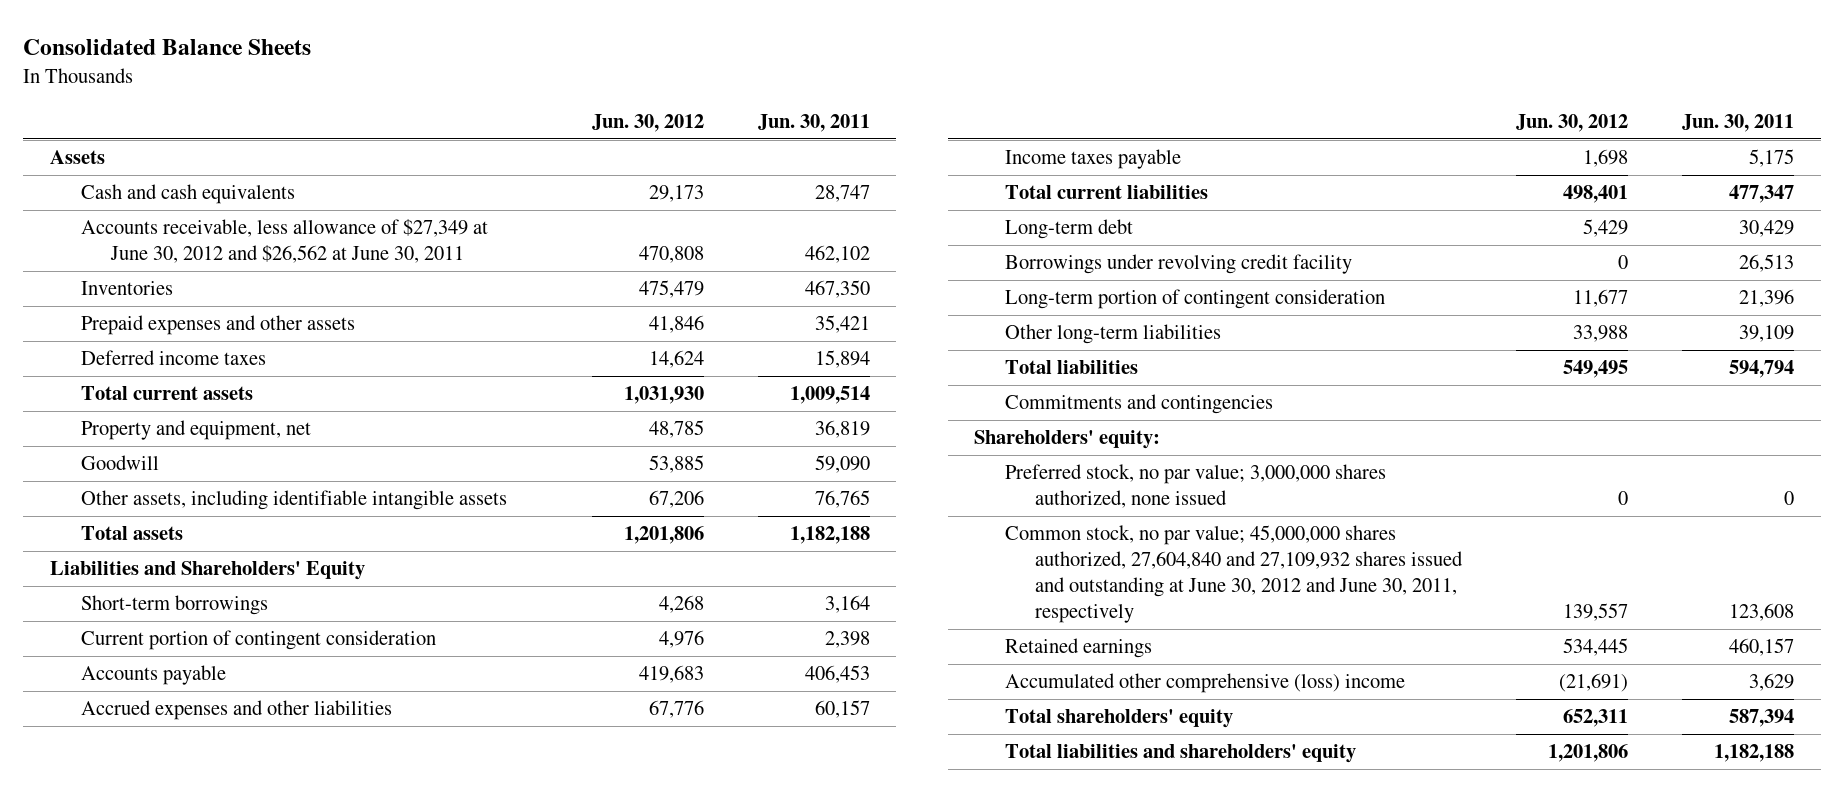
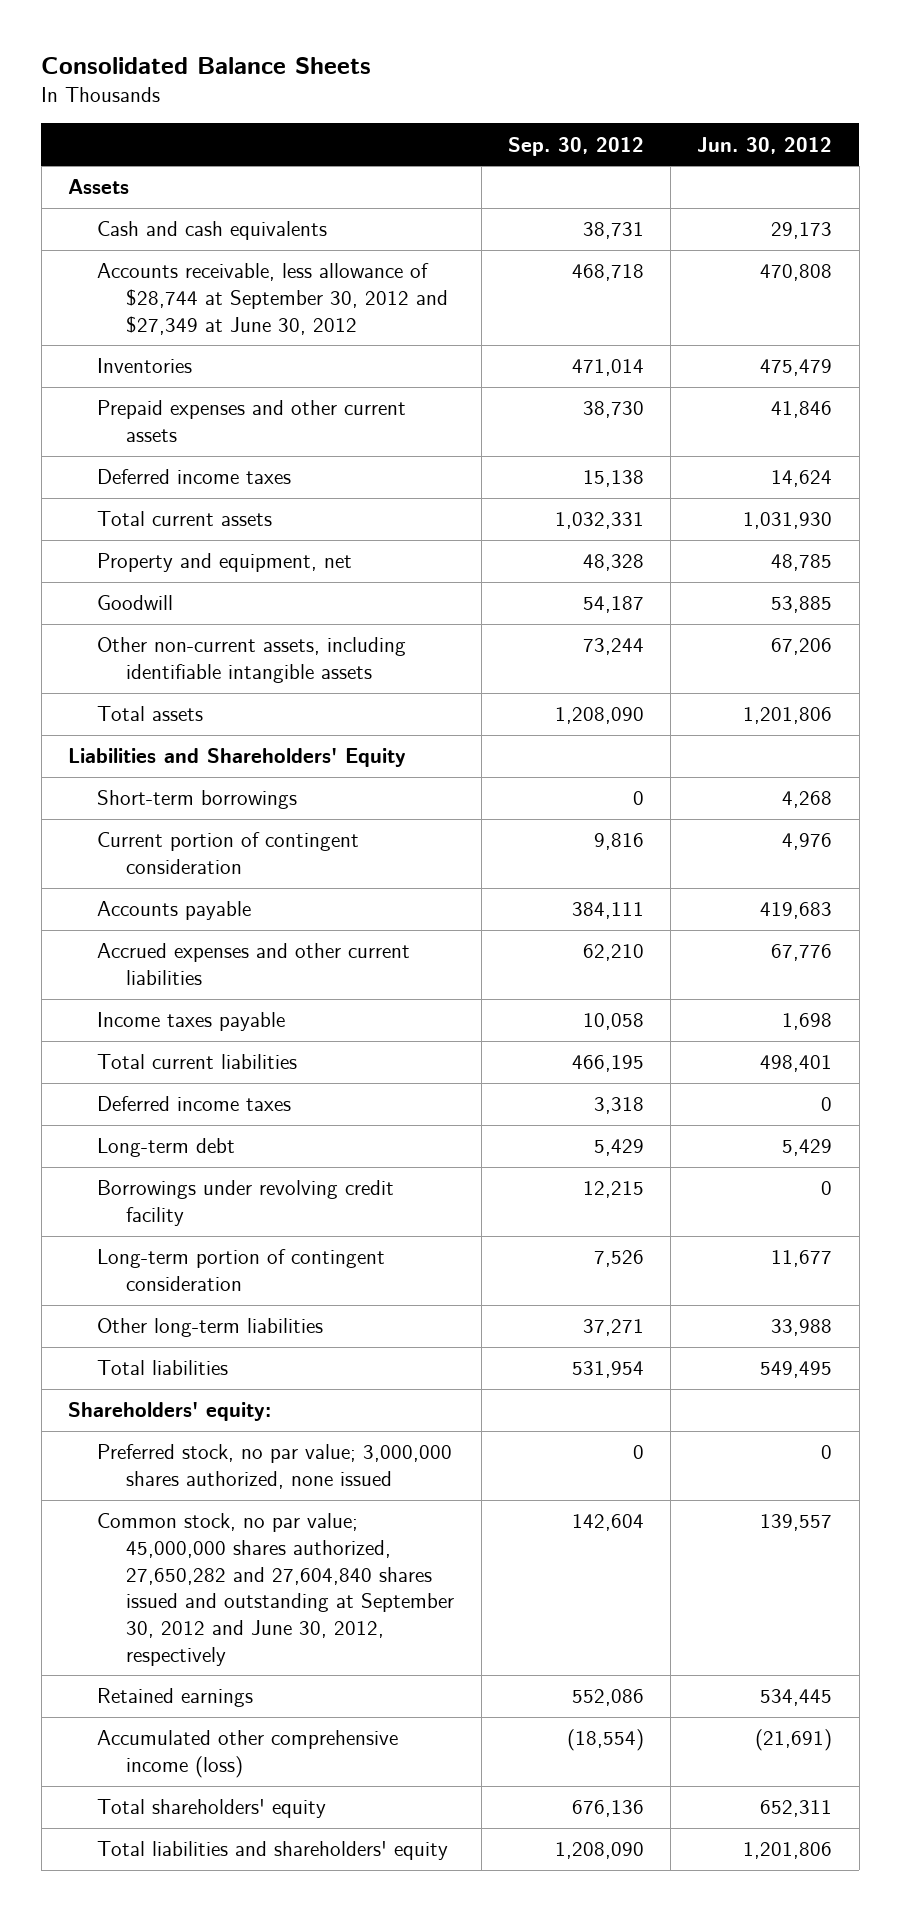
- | Jun. 30, 2012 | Jun. 30, 2011
+ | Sep. 30, 2012 | Jun. 30, 2012
- Accounts receivable, less allowance of $27,349 at June 30, 2012 and $26,562 at June 30, 2011 | 470,808 | 462,102
+ Accounts receivable, less allowance of $28,744 at September 30, 2012 and $27,349 at June 30, 2012 | 468,718 | 470,808
- Prepaid expenses and other assets | 41,846 | 35,421
+ Prepaid expenses and other current assets | 38,730 | 41,846
- Other assets, including identifiable intangible assets | 67,206 | 76,765
+ Other non-current assets, including identifiable intangible assets | 73,244 | 67,206
- Accrued expenses and other liabilities | 67,776 | 60,157
+ Accrued expenses and other current liabilities | 62,210 | 67,776
+ Deferred income taxes | 3,318 | 0
- Commitments and contingencies
- Common stock, no par value; 45,000,000 shares authorized, 27,604,840 and 27,109,932 shares issued and outstanding at June 30, 2012 and June 30, 2011, respectively | 139,557 | 123,608
+ Common stock, no par value; 45,000,000 shares authorized, 27,650,282 and 27,604,840 shares issued and outstanding at September 30, 2012 and June 30, 2012, respectively | 142,604 | 139,557
- Accumulated other comprehensive (loss) income | (21,691) | 3,629
+ Accumulated other comprehensive income (loss) | (18,554) | (21,691)

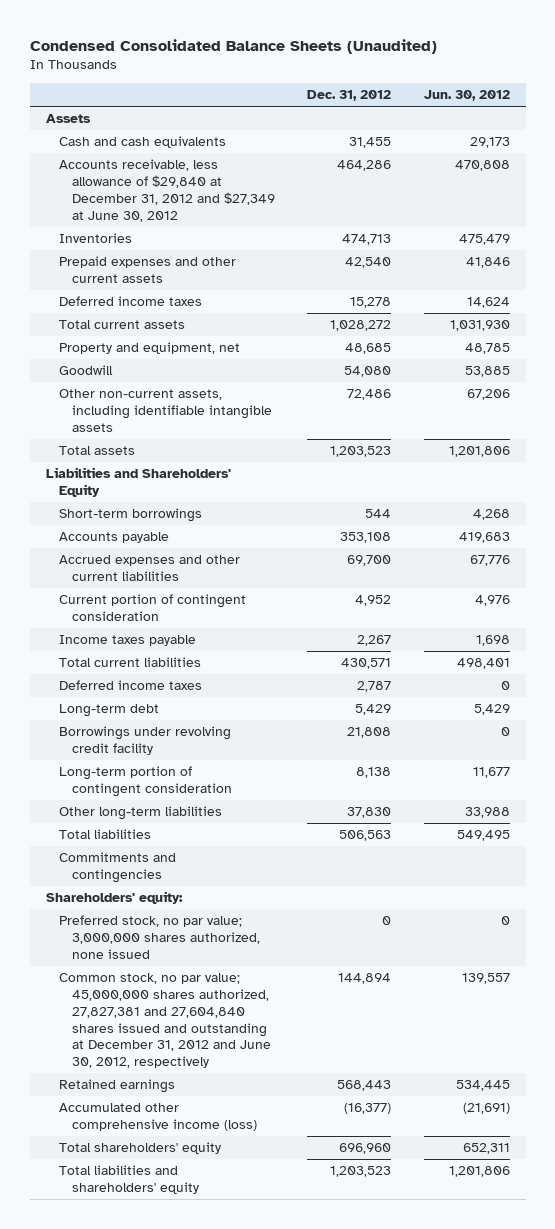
- Consolidated Balance Sheets
+ Condensed Consolidated Balance Sheets (Unaudited)
- | Sep. 30, 2012 | Jun. 30, 2012
+ | Dec. 31, 2012 | Jun. 30, 2012
- Accounts receivable, less allowance of $28,744 at September 30, 2012 and $27,349 at June 30, 2012 | 468,718 | 470,808
+ Accounts receivable, less allowance of $29,840 at December 31, 2012 and $27,349 at June 30, 2012 | 464,286 | 470,808
moved down: Current portion of contingent consideration | 4,952 | 4,976
+ Commitments and contingencies
- Common stock, no par value; 45,000,000 shares authorized, 27,650,282 and 27,604,840 shares issued and outstanding at September 30, 2012 and June 30, 2012, respectively | 142,604 | 139,557
+ Common stock, no par value; 45,000,000 shares authorized, 27,827,381 and 27,604,840 shares issued and outstanding at December 31, 2012 and June 30, 2012, respectively | 144,894 | 139,557

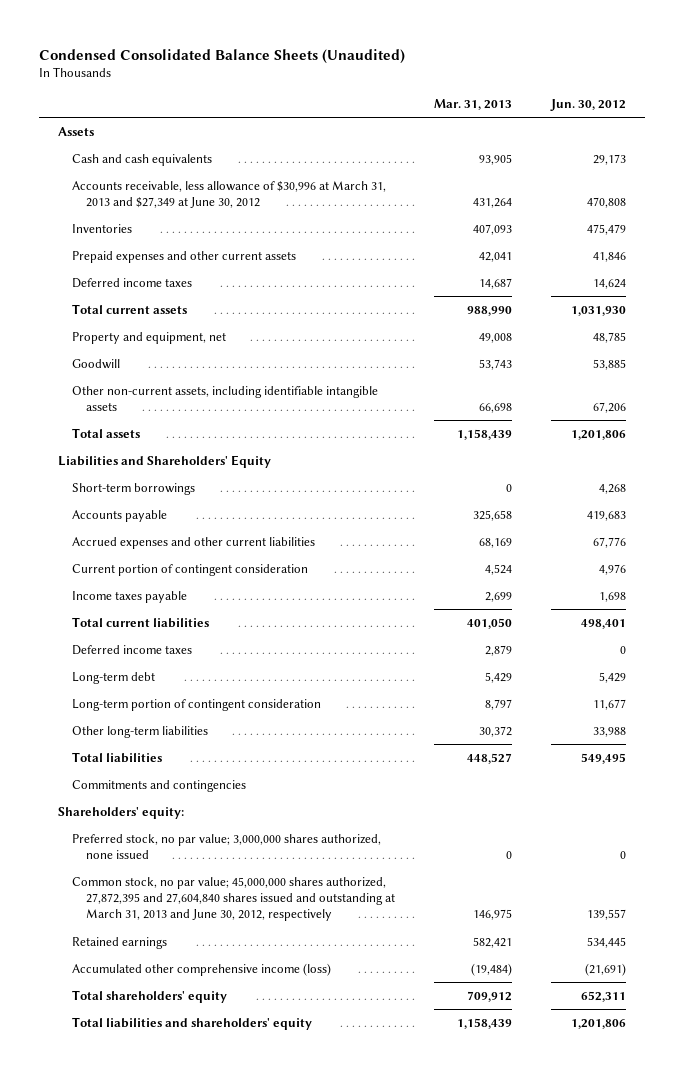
- | Dec. 31, 2012 | Jun. 30, 2012
+ | Mar. 31, 2013 | Jun. 30, 2012
- Accounts receivable, less allowance of $29,840 at December 31, 2012 and $27,349 at June 30, 2012 | 464,286 | 470,808
+ Accounts receivable, less allowance of $30,996 at March 31, 2013 and $27,349 at June 30, 2012 | 431,264 | 470,808
- Borrowings under revolving credit facility | 21,808 | 0
- Common stock, no par value; 45,000,000 shares authorized, 27,827,381 and 27,604,840 shares issued and outstanding at December 31, 2012 and June 30, 2012, respectively | 144,894 | 139,557
+ Common stock, no par value; 45,000,000 shares authorized, 27,872,395 and 27,604,840 shares issued and outstanding at March 31, 2013 and June 30, 2012, respectively | 146,975 | 139,557

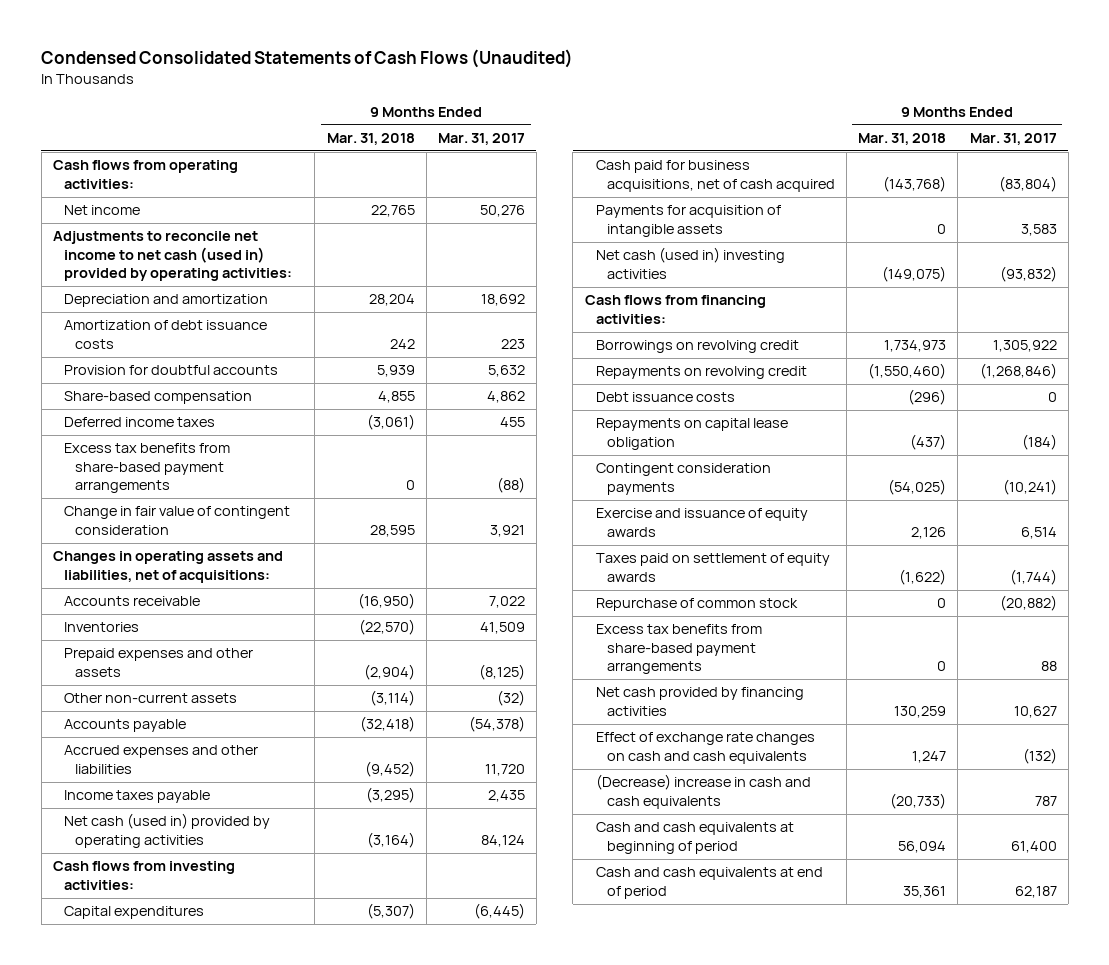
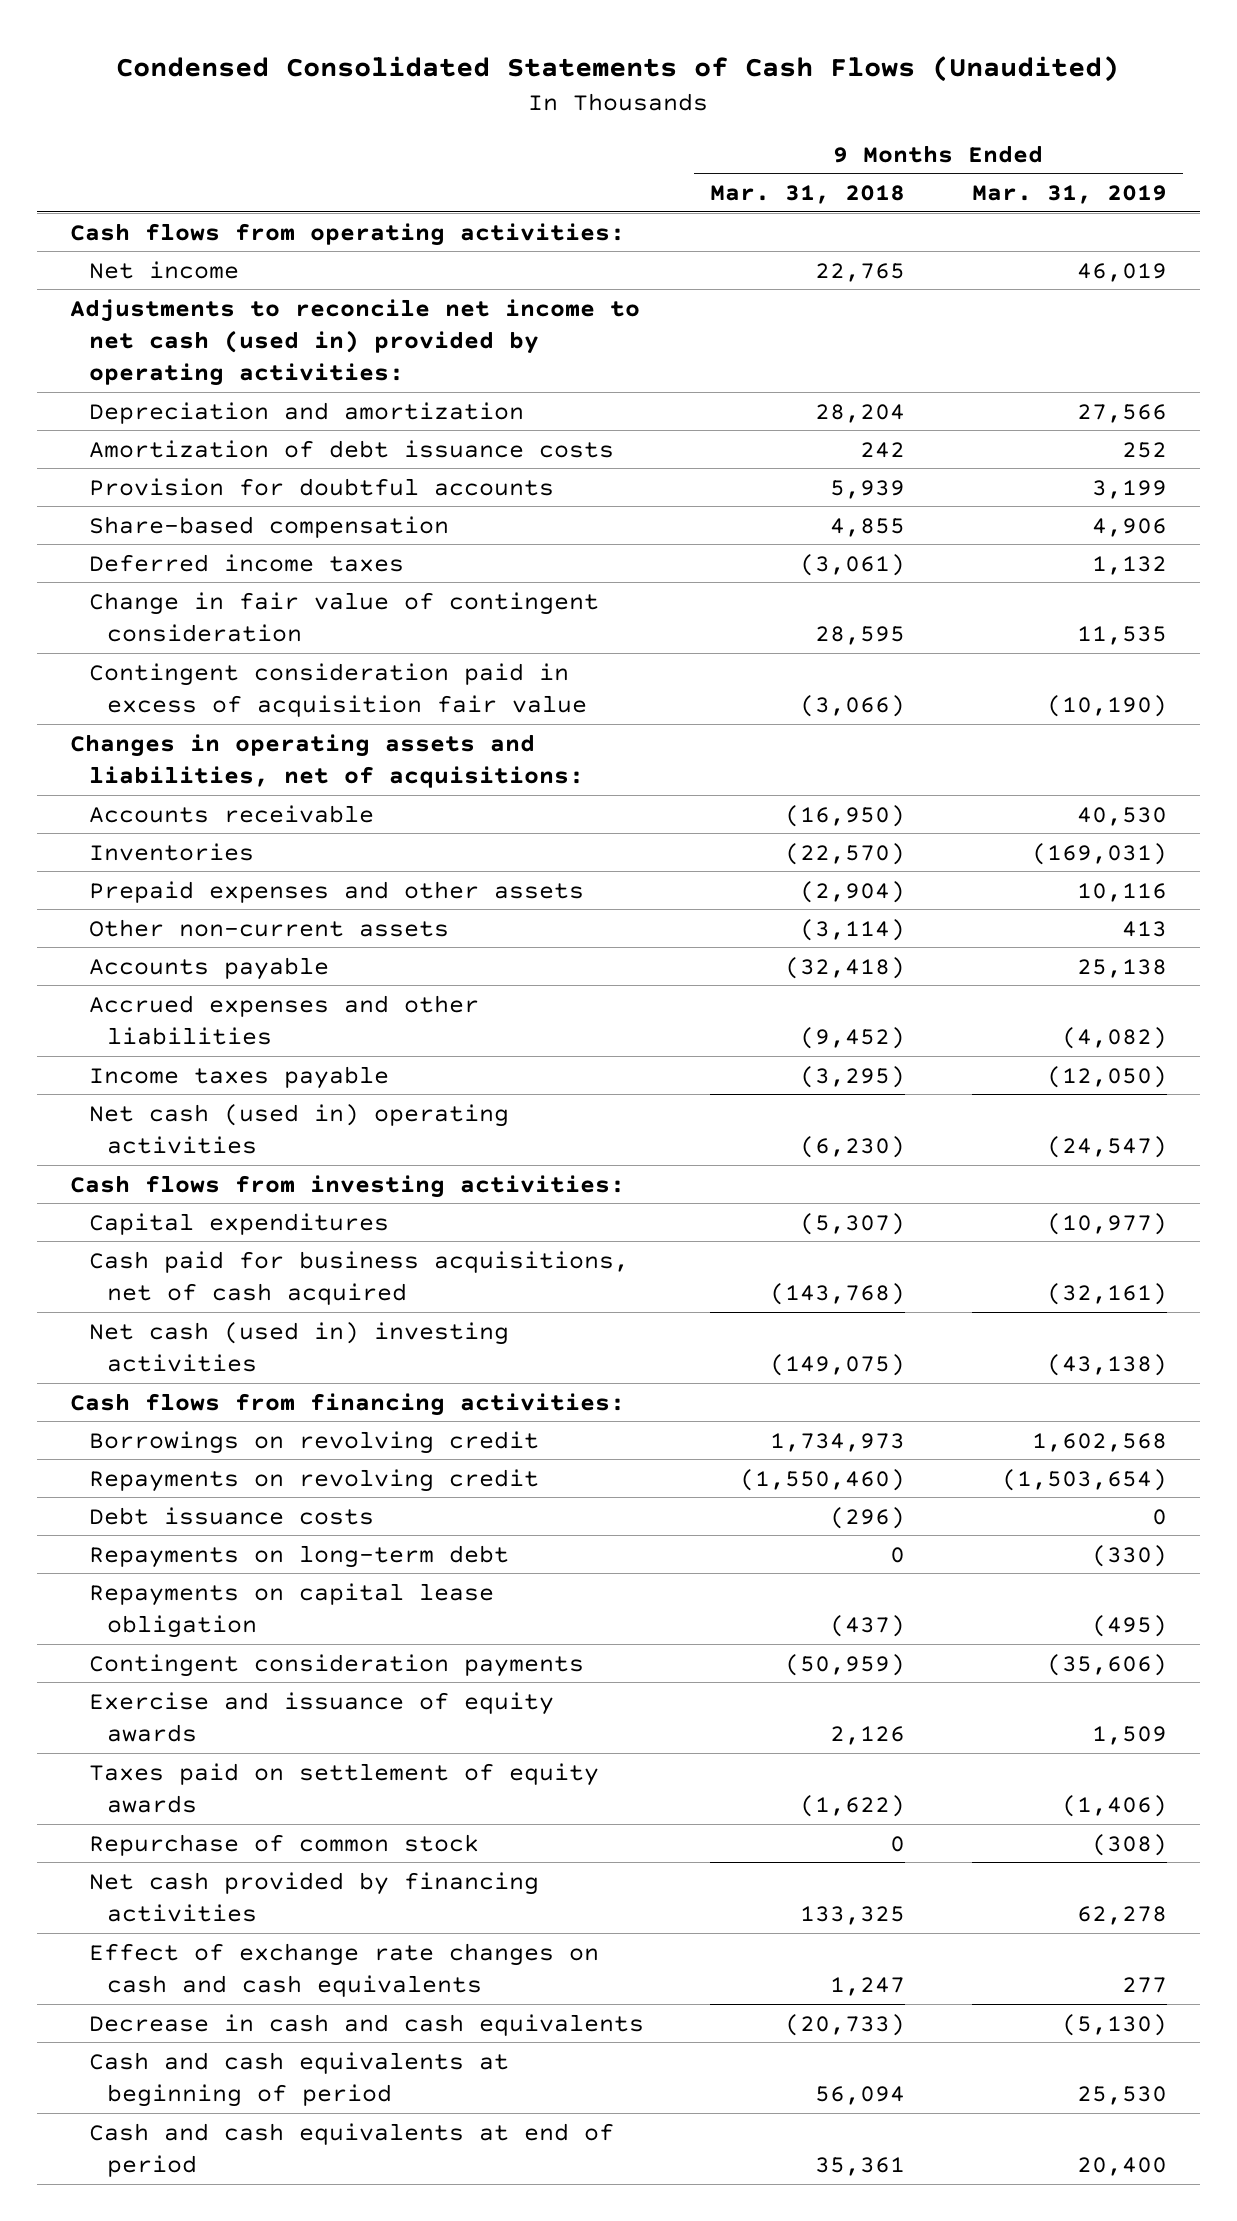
- | 9 Months Ended Mar. 31, 2018 | 9 Months Ended Mar. 31, 2017
+ | 9 Months Ended Mar. 31, 2018 | 9 Months Ended Mar. 31, 2019
- Excess tax benefits from share-based payment arrangements | 0 | (88)
+ Contingent consideration paid in excess of acquisition fair value | (3,066) | (10,190)
- Net cash (used in) provided by operating activities | (3,164) | 84,124
+ Net cash (used in) operating activities | (6,230) | (24,547)
- Payments for acquisition of intangible assets | 0 | 3,583
+ Repayments on long-term debt | 0 | (330)
- Contingent consideration payments | (54,025) | (10,241)
+ Contingent consideration payments | (50,959) | (35,606)
- Excess tax benefits from share-based payment arrangements | 0 | 88
- Net cash provided by financing activities | 130,259 | 10,627
+ Net cash provided by financing activities | 133,325 | 62,278
- (Decrease) increase in cash and cash equivalents | (20,733) | 787
+ Decrease in cash and cash equivalents | (20,733) | (5,130)

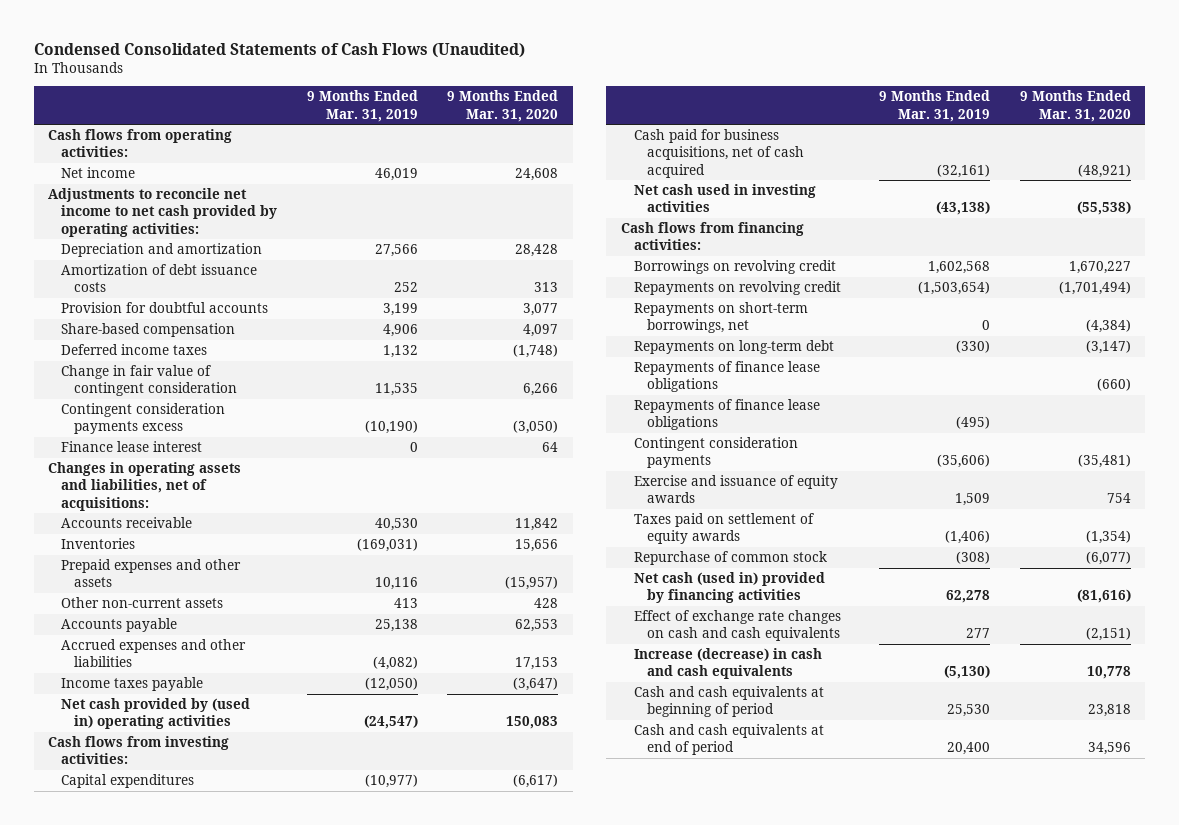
- | 9 Months Ended Mar. 31, 2018 | 9 Months Ended Mar. 31, 2019
+ | 9 Months Ended Mar. 31, 2019 | 9 Months Ended Mar. 31, 2020
- Adjustments to reconcile net income to net cash (used in) provided by operating activities:
+ Adjustments to reconcile net income to net cash provided by operating activities:
- Contingent consideration paid in excess of acquisition fair value | (3,066) | (10,190)
+ Contingent consideration payments excess | (10,190) | (3,050)
+ Finance lease interest | 0 | 64
- Net cash (used in) operating activities | (6,230) | (24,547)
+ Net cash provided by (used in) operating activities | (24,547) | 150,083
- Net cash (used in) investing activities | (149,075) | (43,138)
+ Net cash used in investing activities | (43,138) | (55,538)
- Debt issuance costs | (296) | 0
+ Repayments on short-term borrowings, net | 0 | (4,384)
- Repayments on capital lease obligation | (437) | (495)
+ Repayments of finance lease obligations | | (660)
+ Repayments of finance lease obligations | (495) |
- Net cash provided by financing activities | 133,325 | 62,278
+ Net cash (used in) provided by financing activities | 62,278 | (81,616)
- Decrease in cash and cash equivalents | (20,733) | (5,130)
+ Increase (decrease) in cash and cash equivalents | (5,130) | 10,778

